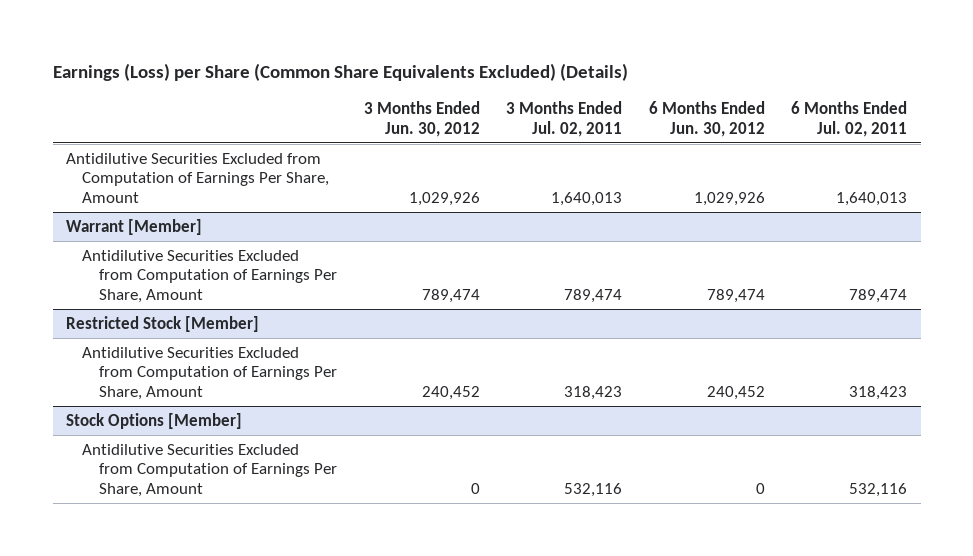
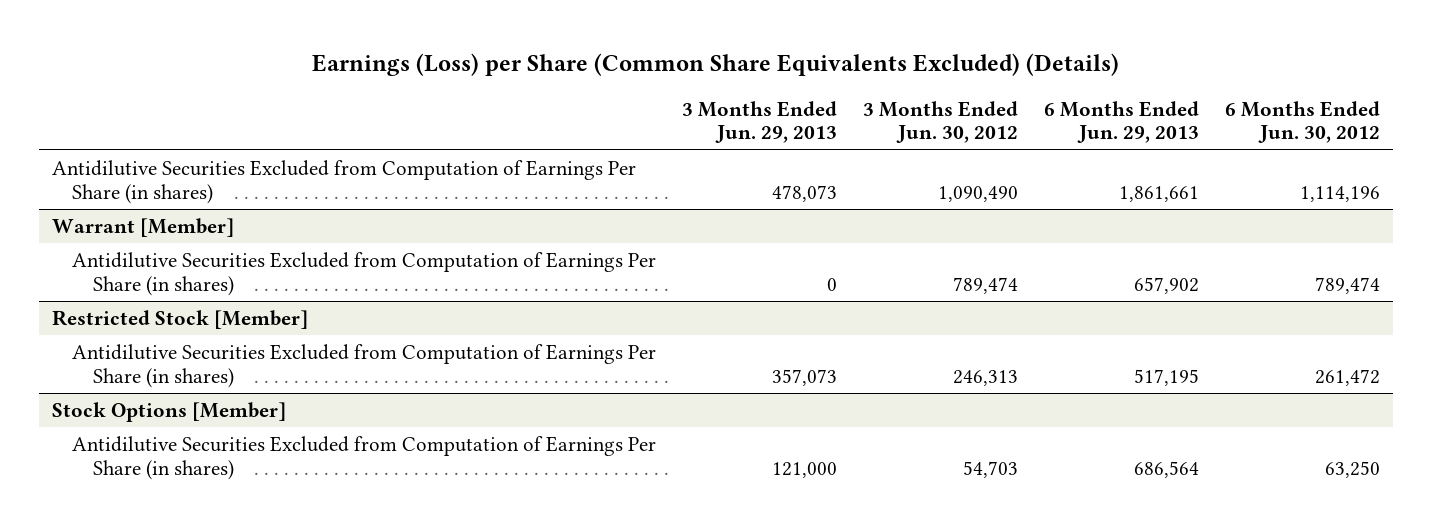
- | 3 Months Ended Jun. 30, 2012 | 3 Months Ended Jul. 02, 2011 | 6 Months Ended Jun. 30, 2012 | 6 Months Ended Jul. 02, 2011
+ | 3 Months Ended Jun. 29, 2013 | 3 Months Ended Jun. 30, 2012 | 6 Months Ended Jun. 29, 2013 | 6 Months Ended Jun. 30, 2012
- Antidilutive Securities Excluded from Computation of Earnings Per Share, Amount | 1,029,926 | 1,640,013 | 1,029,926 | 1,640,013
+ Antidilutive Securities Excluded from Computation of Earnings Per Share (in shares) | 478,073 | 1,090,490 | 1,861,661 | 1,114,196
@ Warrant [Member]
- Antidilutive Securities Excluded from Computation of Earnings Per Share, Amount | 789,474 | 789,474 | 789,474 | 789,474
+ Antidilutive Securities Excluded from Computation of Earnings Per Share (in shares) | 0 | 789,474 | 657,902 | 789,474
@ Restricted Stock [Member]
- Antidilutive Securities Excluded from Computation of Earnings Per Share, Amount | 240,452 | 318,423 | 240,452 | 318,423
+ Antidilutive Securities Excluded from Computation of Earnings Per Share (in shares) | 357,073 | 246,313 | 517,195 | 261,472
@ Stock Options [Member]
- Antidilutive Securities Excluded from Computation of Earnings Per Share, Amount | 0 | 532,116 | 0 | 532,116
+ Antidilutive Securities Excluded from Computation of Earnings Per Share (in shares) | 121,000 | 54,703 | 686,564 | 63,250

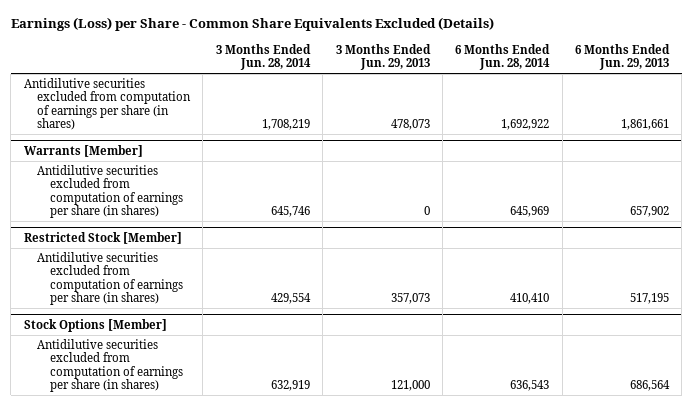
- Earnings (Loss) per Share (Common Share Equivalents Excluded) (Details)
+ Earnings (Loss) per Share - Common Share Equivalents Excluded (Details)
- | 3 Months Ended Jun. 29, 2013 | 3 Months Ended Jun. 30, 2012 | 6 Months Ended Jun. 29, 2013 | 6 Months Ended Jun. 30, 2012
+ | 3 Months Ended Jun. 28, 2014 | 3 Months Ended Jun. 29, 2013 | 6 Months Ended Jun. 28, 2014 | 6 Months Ended Jun. 29, 2013
- Antidilutive Securities Excluded from Computation of Earnings Per Share (in shares) | 478,073 | 1,090,490 | 1,861,661 | 1,114,196
- Warrant [Member]
- Antidilutive Securities Excluded from Computation of Earnings Per Share (in shares) | 0 | 789,474 | 657,902 | 789,474
+ Antidilutive securities excluded from computation of earnings per share (in shares) | 1,708,219 | 478,073 | 1,692,922 | 1,861,661
+ Warrants [Member]
+ Antidilutive securities excluded from computation of earnings per share (in shares) | 645,746 | 0 | 645,969 | 657,902
@ Restricted Stock [Member]
- Antidilutive Securities Excluded from Computation of Earnings Per Share (in shares) | 357,073 | 246,313 | 517,195 | 261,472
+ Antidilutive securities excluded from computation of earnings per share (in shares) | 429,554 | 357,073 | 410,410 | 517,195
@ Stock Options [Member]
- Antidilutive Securities Excluded from Computation of Earnings Per Share (in shares) | 121,000 | 54,703 | 686,564 | 63,250
+ Antidilutive securities excluded from computation of earnings per share (in shares) | 632,919 | 121,000 | 636,543 | 686,564

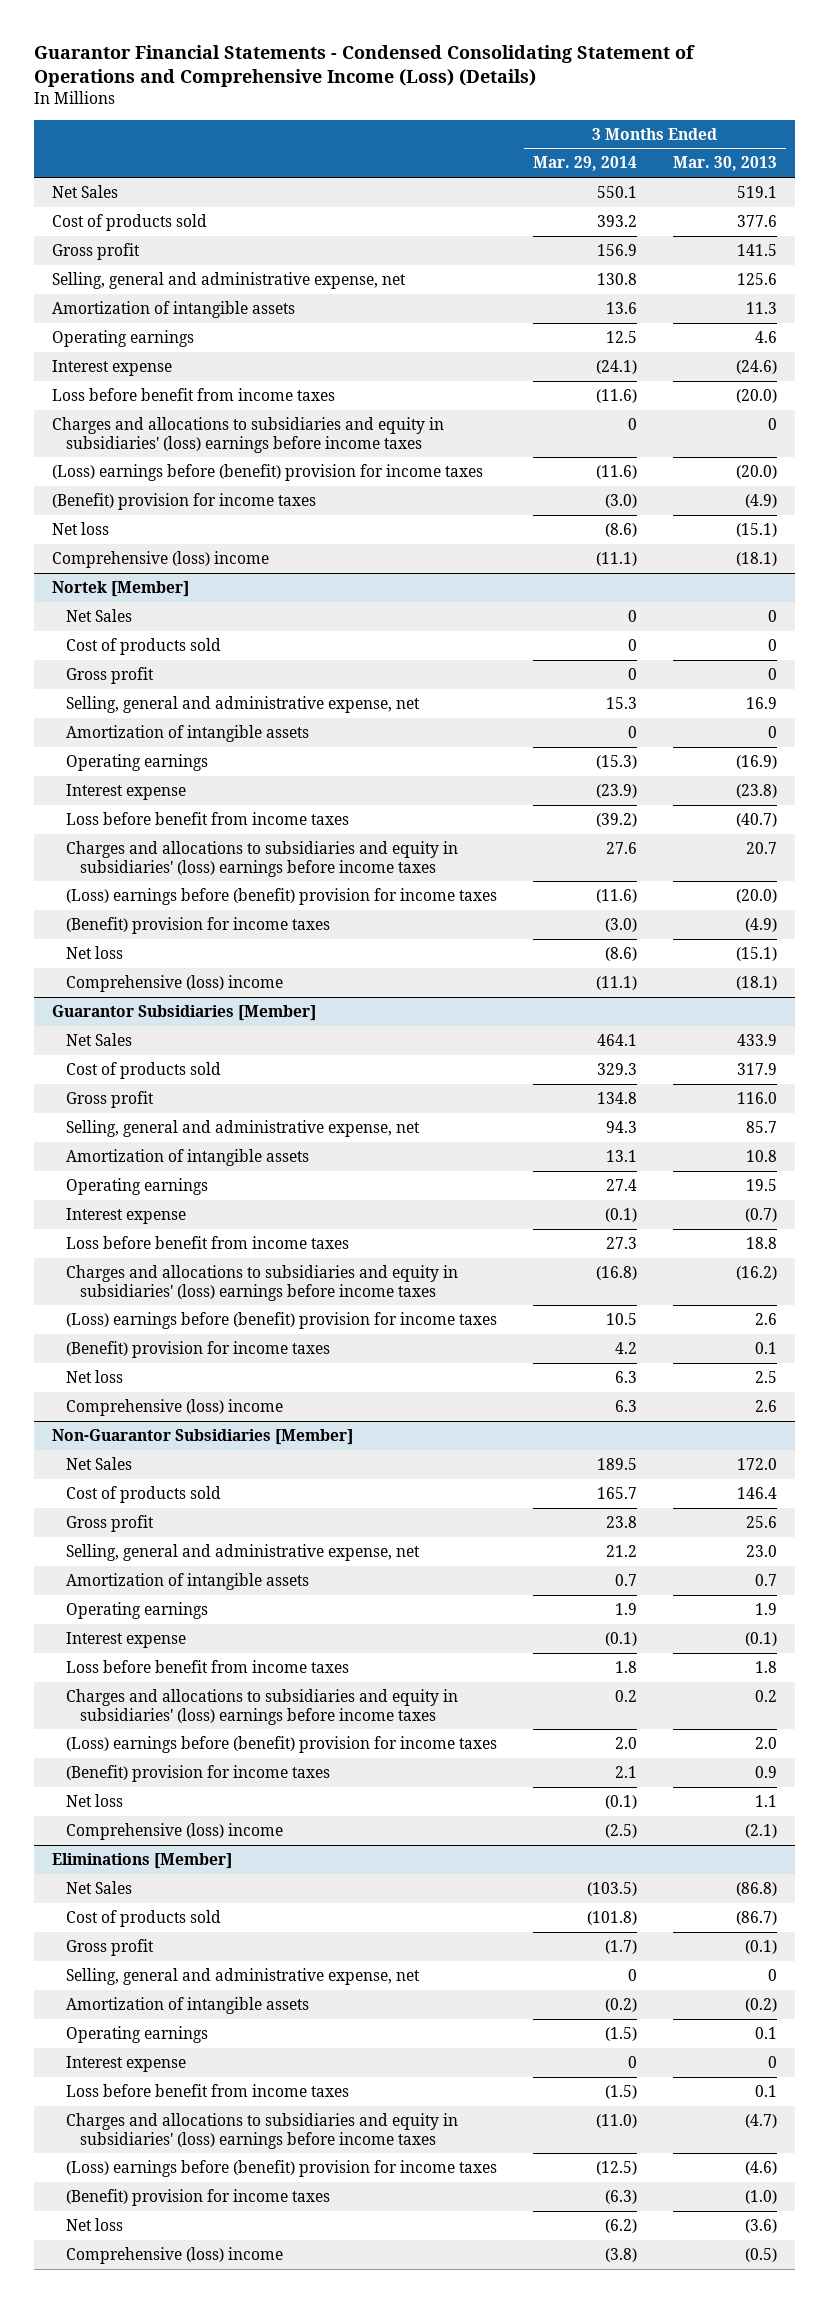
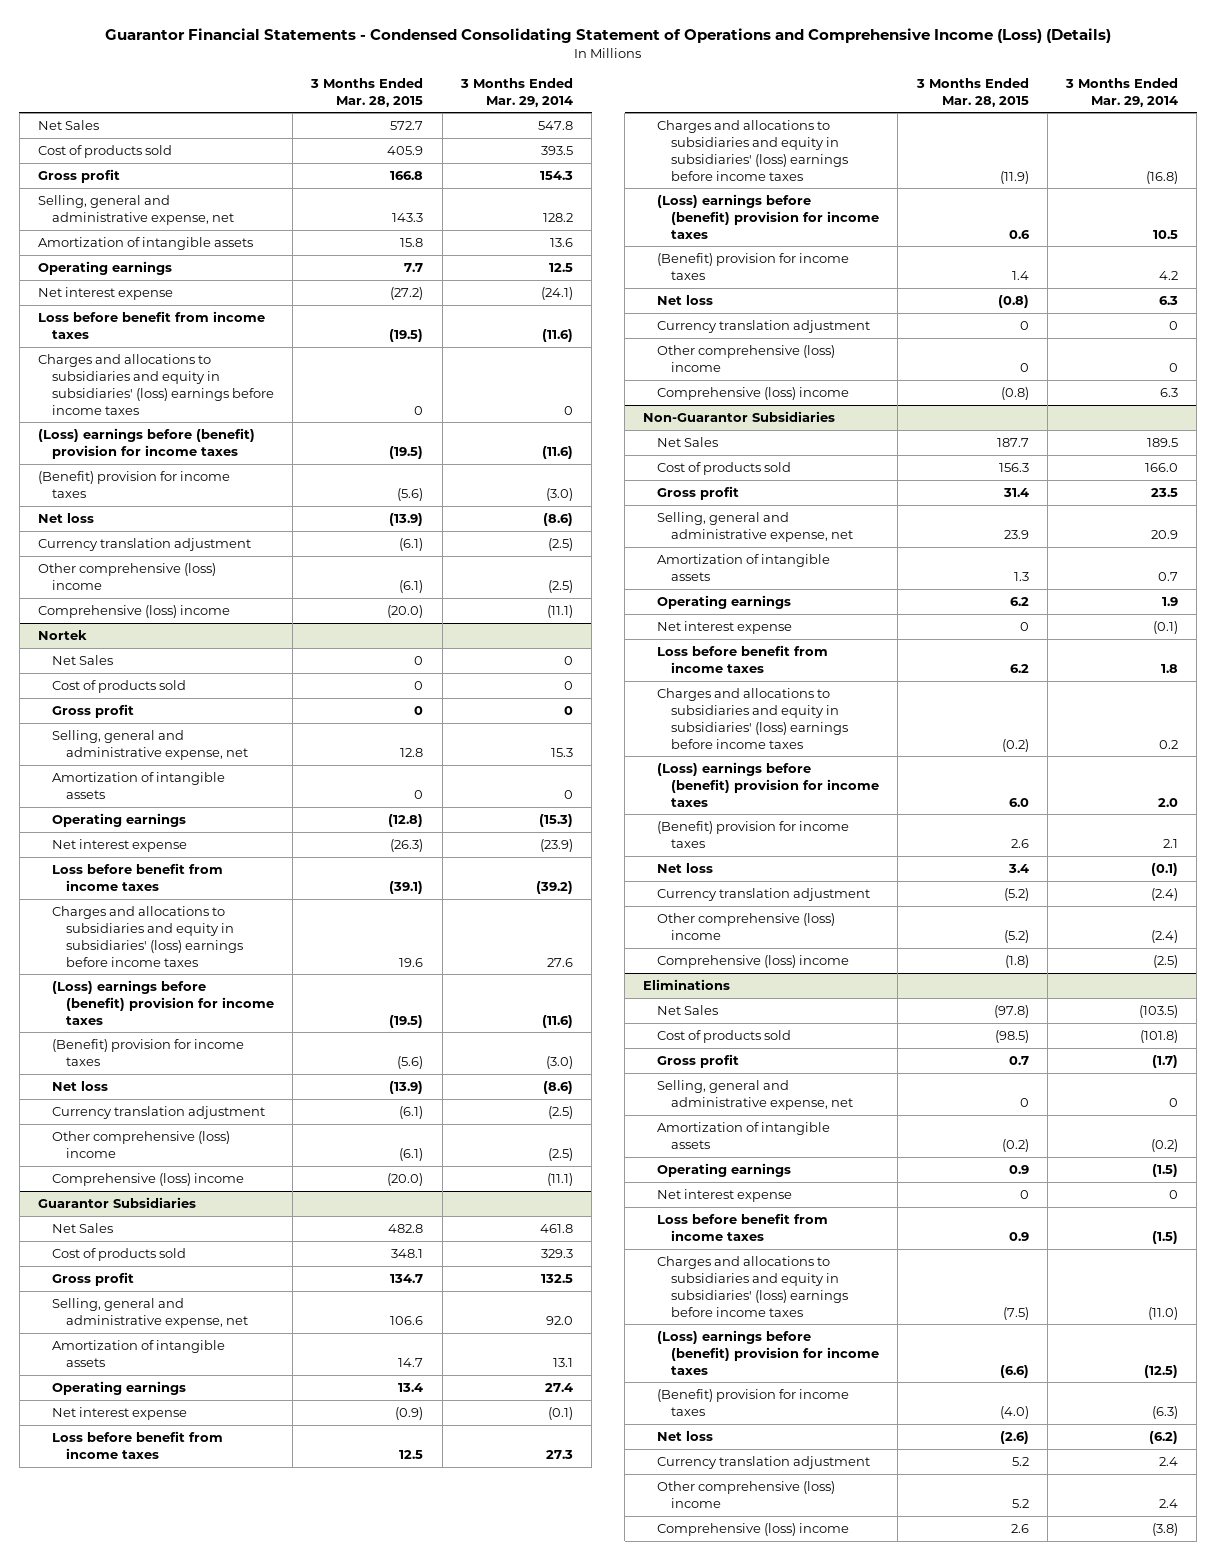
- | 3 Months Ended Mar. 29, 2014 | 3 Months Ended Mar. 30, 2013
+ | 3 Months Ended Mar. 28, 2015 | 3 Months Ended Mar. 29, 2014
- Net Sales | 550.1 | 519.1
- Cost of products sold | 393.2 | 377.6
- Gross profit | 156.9 | 141.5
- Selling, general and administrative expense, net | 130.8 | 125.6
+ Net Sales | 572.7 | 547.8
+ Cost of products sold | 405.9 | 393.5
+ Gross profit | 166.8 | 154.3
+ Selling, general and administrative expense, net | 143.3 | 128.2
- Interest expense | (24.1) | (24.6)
+ Net interest expense | (27.2) | (24.1)
+ Currency translation adjustment | (6.1) | (2.5)
+ Other comprehensive (loss) income | (6.1) | (2.5)
- Nortek [Member]
+ Nortek
- Interest expense | (23.9) | (23.8)
+ Net interest expense | (26.3) | (23.9)
+ Currency translation adjustment | (6.1) | (2.5)
+ Other comprehensive (loss) income | (6.1) | (2.5)
- Guarantor Subsidiaries [Member]
- Net Sales | 464.1 | 433.9
+ Guarantor Subsidiaries
+ Net Sales | 482.8 | 461.8
- Gross profit | 134.8 | 116.0
- Selling, general and administrative expense, net | 94.3 | 85.7
+ Gross profit | 134.7 | 132.5
+ Selling, general and administrative expense, net | 106.6 | 92.0
- Interest expense | (0.1) | (0.7)
+ Net interest expense | (0.9) | (0.1)
+ Currency translation adjustment | 0 | 0
+ Other comprehensive (loss) income | 0 | 0
- Non-Guarantor Subsidiaries [Member]
+ Non-Guarantor Subsidiaries
- Cost of products sold | 165.7 | 146.4
- Gross profit | 23.8 | 25.6
- Selling, general and administrative expense, net | 21.2 | 23.0
+ Cost of products sold | 156.3 | 166.0
+ Gross profit | 31.4 | 23.5
+ Selling, general and administrative expense, net | 23.9 | 20.9
- Interest expense | (0.1) | (0.1)
+ Net interest expense | 0 | (0.1)
+ Currency translation adjustment | (5.2) | (2.4)
+ Other comprehensive (loss) income | (5.2) | (2.4)
- Eliminations [Member]
+ Eliminations
- Interest expense | 0 | 0
+ Net interest expense | 0 | 0
+ Currency translation adjustment | 5.2 | 2.4
+ Other comprehensive (loss) income | 5.2 | 2.4

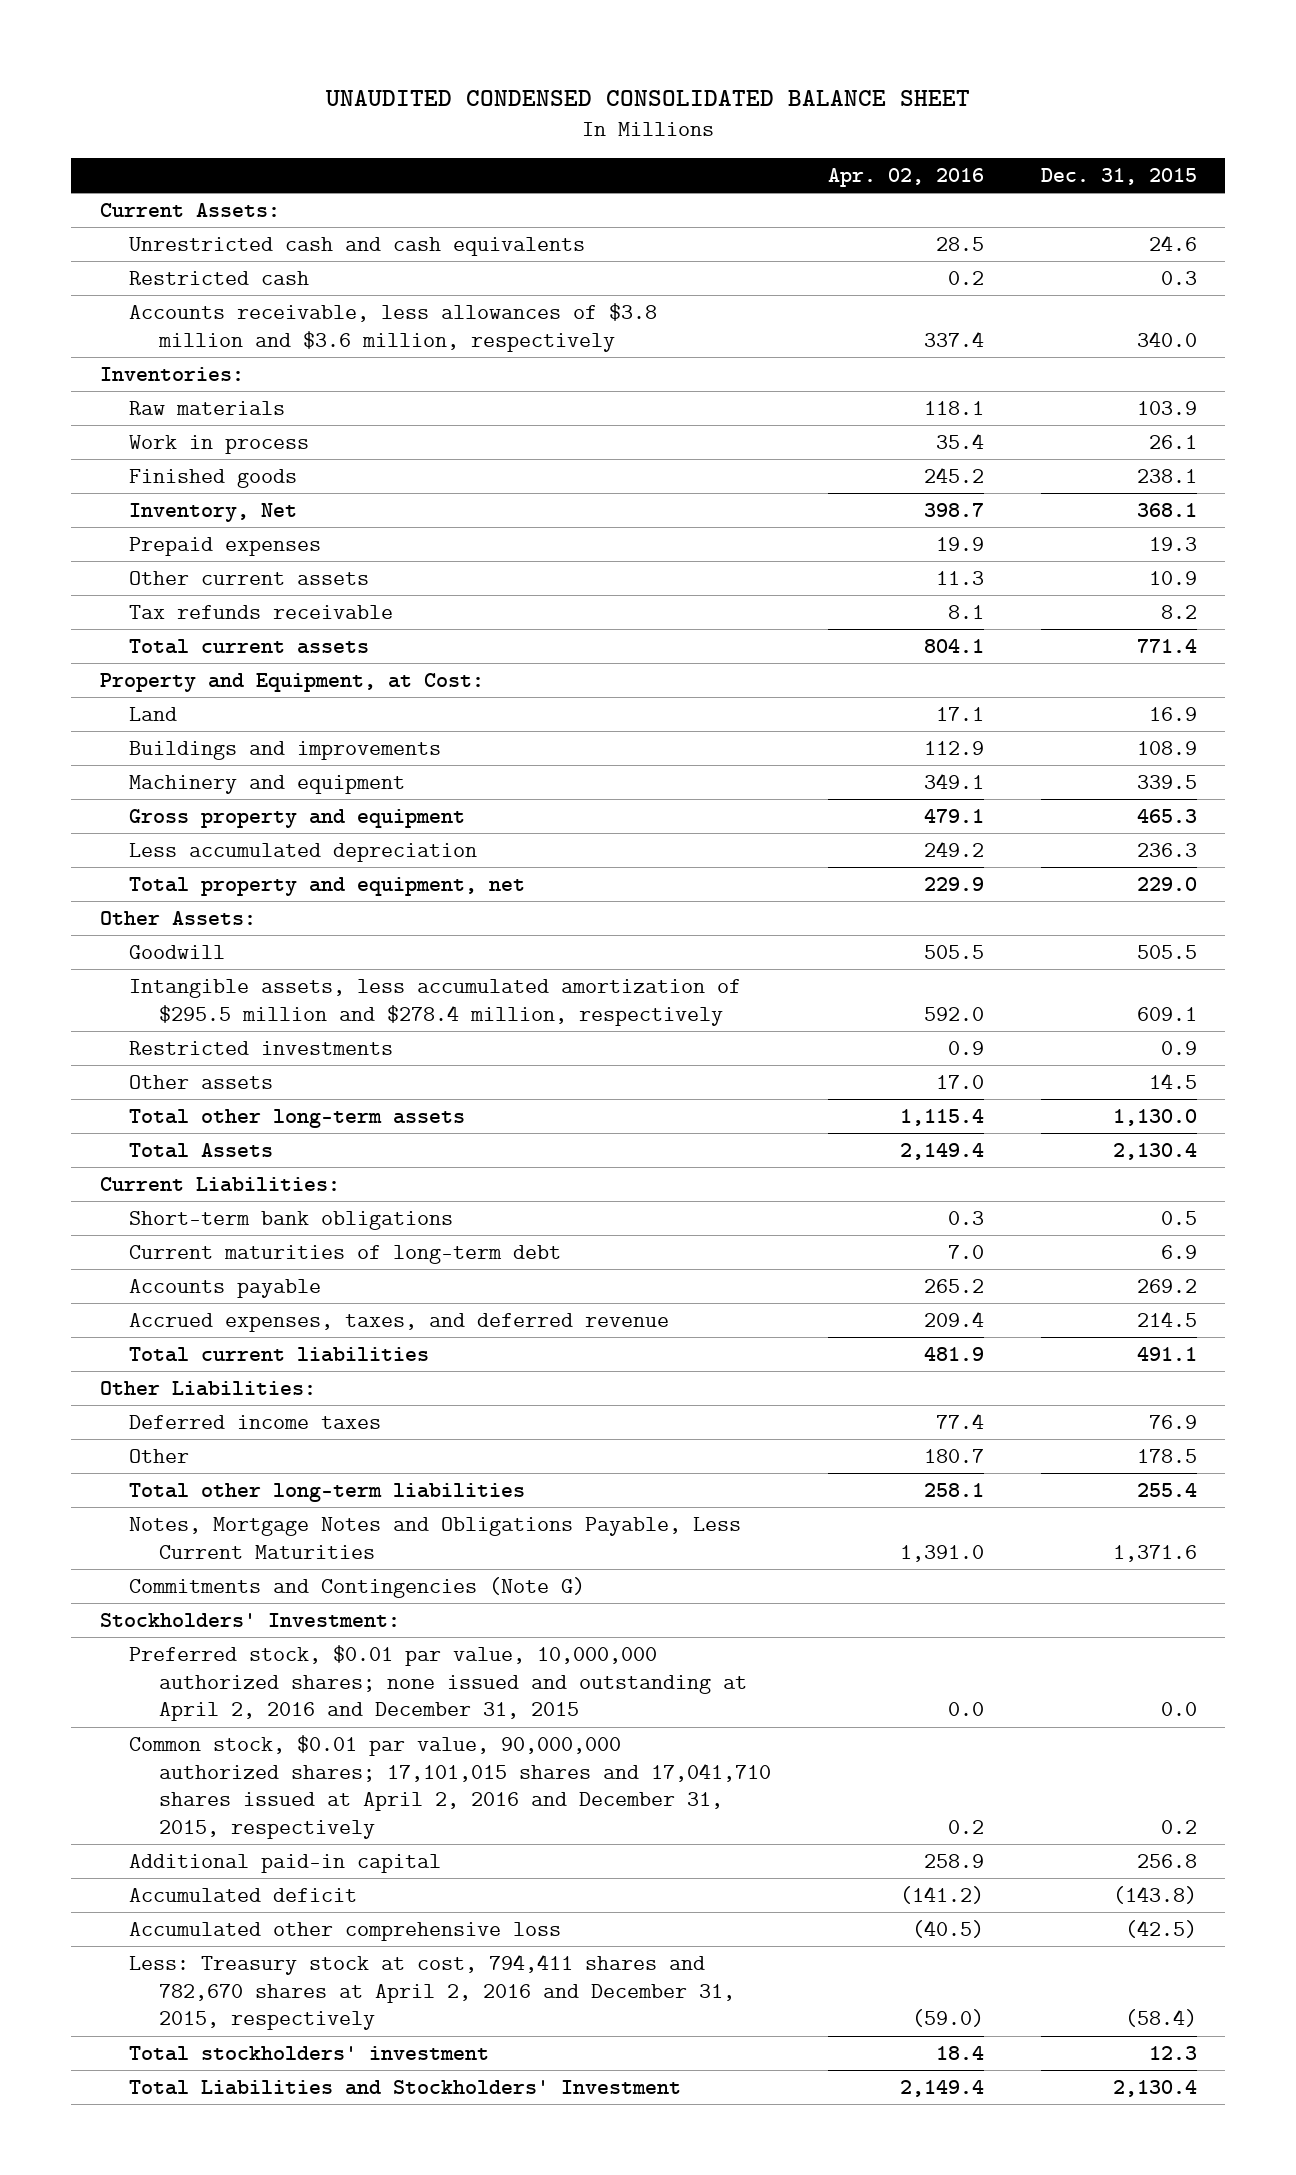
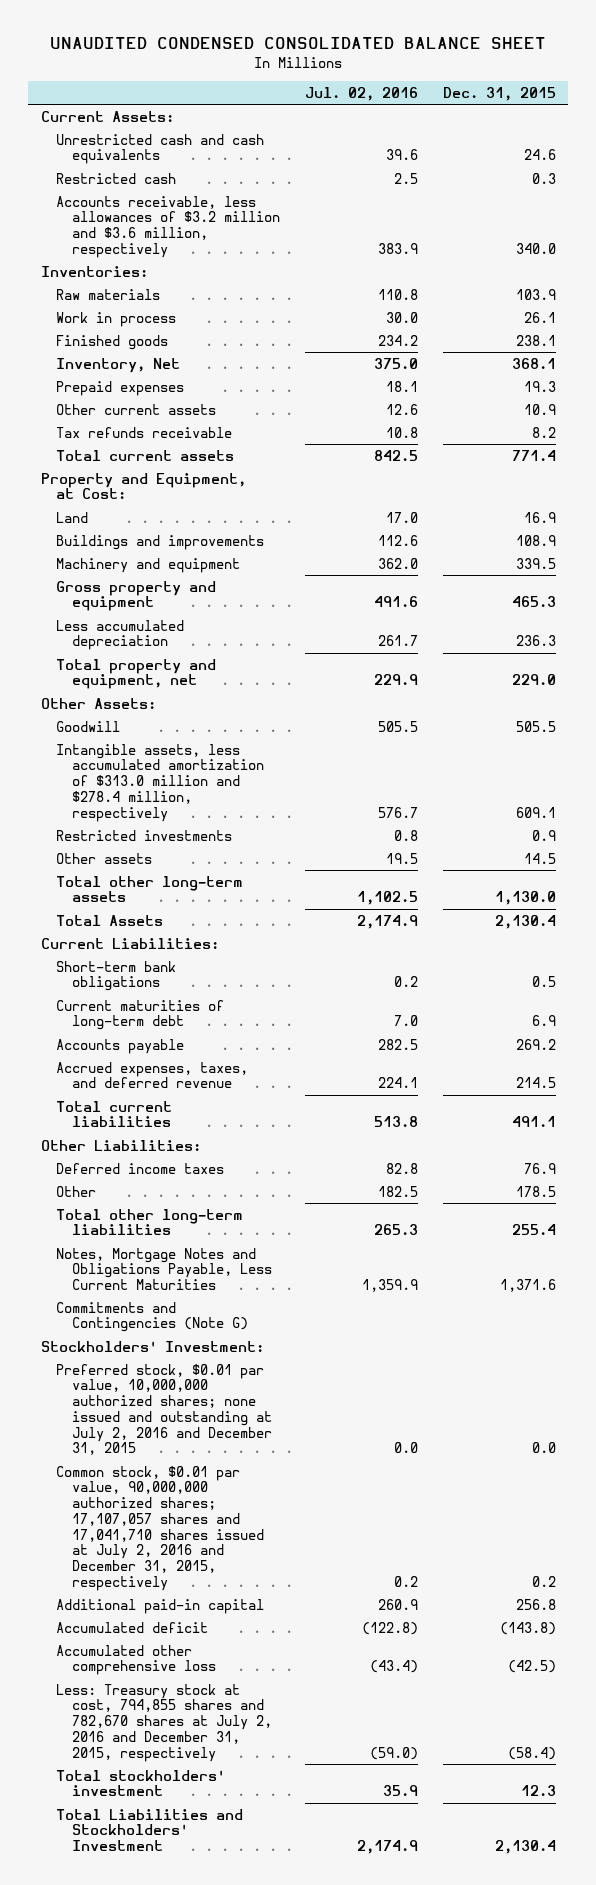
- | Apr. 02, 2016 | Dec. 31, 2015
+ | Jul. 02, 2016 | Dec. 31, 2015
- Accounts receivable, less allowances of $3.8 million and $3.6 million, respectively | 337.4 | 340.0
+ Accounts receivable, less allowances of $3.2 million and $3.6 million, respectively | 383.9 | 340.0
- Intangible assets, less accumulated amortization of $295.5 million and $278.4 million, respectively | 592.0 | 609.1
+ Intangible assets, less accumulated amortization of $313.0 million and $278.4 million, respectively | 576.7 | 609.1
- Preferred stock, $0.01 par value, 10,000,000 authorized shares; none issued and outstanding at April 2, 2016 and December 31, 2015 | 0.0 | 0.0
- Common stock, $0.01 par value, 90,000,000 authorized shares; 17,101,015 shares and 17,041,710 shares issued at April 2, 2016 and December 31, 2015, respectively | 0.2 | 0.2
+ Preferred stock, $0.01 par value, 10,000,000 authorized shares; none issued and outstanding at July 2, 2016 and December 31, 2015 | 0.0 | 0.0
+ Common stock, $0.01 par value, 90,000,000 authorized shares; 17,107,057 shares and 17,041,710 shares issued at July 2, 2016 and December 31, 2015, respectively | 0.2 | 0.2
- Less: Treasury stock at cost, 794,411 shares and 782,670 shares at April 2, 2016 and December 31, 2015, respectively | (59.0) | (58.4)
+ Less: Treasury stock at cost, 794,855 shares and 782,670 shares at July 2, 2016 and December 31, 2015, respectively | (59.0) | (58.4)

